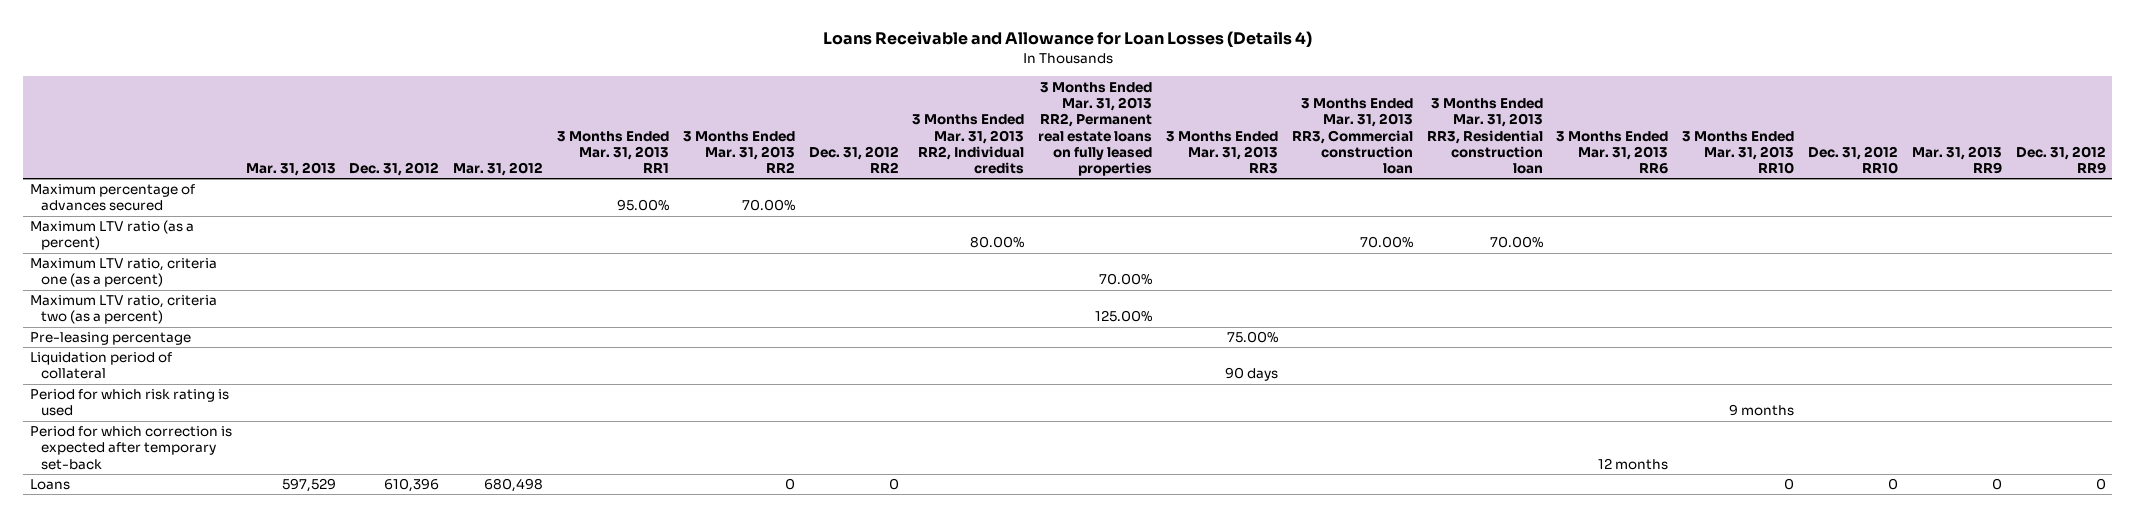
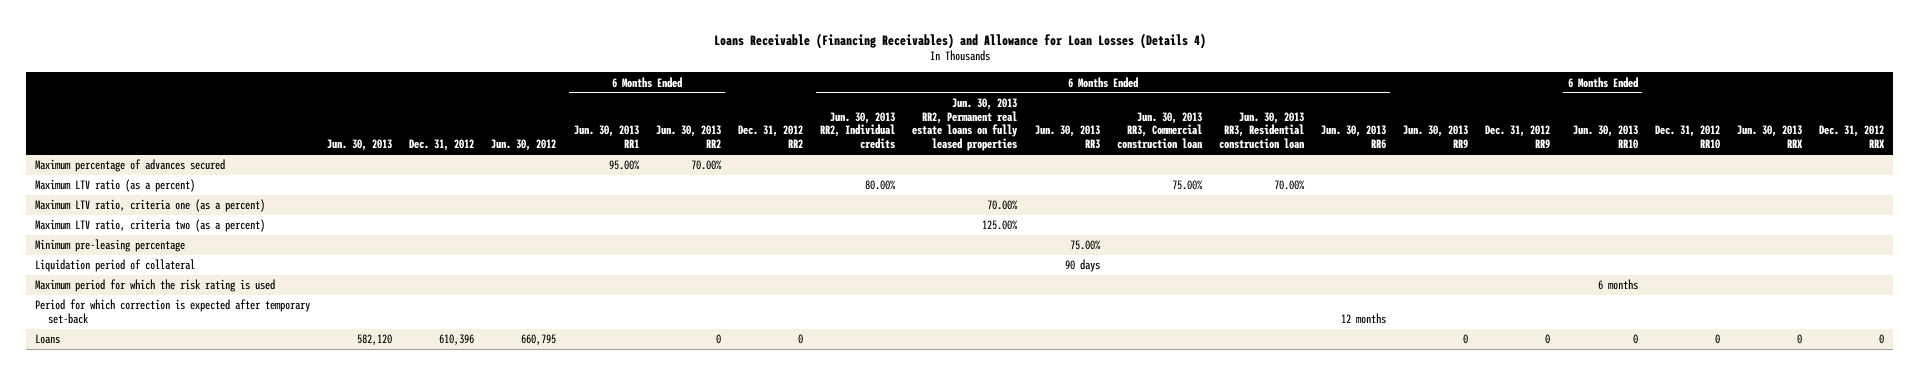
- Loans Receivable and Allowance for Loan Losses (Details 4)
+ Loans Receivable (Financing Receivables) and Allowance for Loan Losses (Details 4)
- | Mar. 31, 2013 | Dec. 31, 2012 | Mar. 31, 2012 | 3 Months Ended Mar. 31, 2013 RR1 | 3 Months Ended Mar. 31, 2013 RR2 | Dec. 31, 2012 RR2 | 3 Months Ended Mar. 31, 2013 RR2, Individual credits | 3 Months Ended Mar. 31, 2013 RR2, Permanent real estate loans on fully leased properties | 3 Months Ended Mar. 31, 2013 RR3 | 3 Months Ended Mar. 31, 2013 RR3, Commercial construction loan | 3 Months Ended Mar. 31, 2013 RR3, Residential construction loan | 3 Months Ended Mar. 31, 2013 RR6 | 3 Months Ended Mar. 31, 2013 RR10 | Dec. 31, 2012 RR10 | Mar. 31, 2013 RR9 | Dec. 31, 2012 RR9
+ | Jun. 30, 2013 | Dec. 31, 2012 | Jun. 30, 2012 | 6 Months Ended Jun. 30, 2013 RR1 | 6 Months Ended Jun. 30, 2013 RR2 | Dec. 31, 2012 RR2 | 6 Months Ended Jun. 30, 2013 RR2, Individual credits | 6 Months Ended Jun. 30, 2013 RR2, Permanent real estate loans on fully leased properties | 6 Months Ended Jun. 30, 2013 RR3 | 6 Months Ended Jun. 30, 2013 RR3, Commercial construction loan | 6 Months Ended Jun. 30, 2013 RR3, Residential construction loan | 6 Months Ended Jun. 30, 2013 RR6 | Jun. 30, 2013 RR9 | Dec. 31, 2012 RR9 | 6 Months Ended Jun. 30, 2013 RR10 | Dec. 31, 2012 RR10 | Jun. 30, 2013 RRX | Dec. 31, 2012 RRX
- Pre-leasing percentage | | | | | | | | | 75.00% | | | | | | |
+ Minimum pre-leasing percentage | | | | | | | | | 75.00% | | | | | | | | |
- Period for which risk rating is used | | | | | | | | | | | | | 9 months | | |
+ Maximum period for which the risk rating is used | | | | | | | | | | | | | | | 6 months | | |

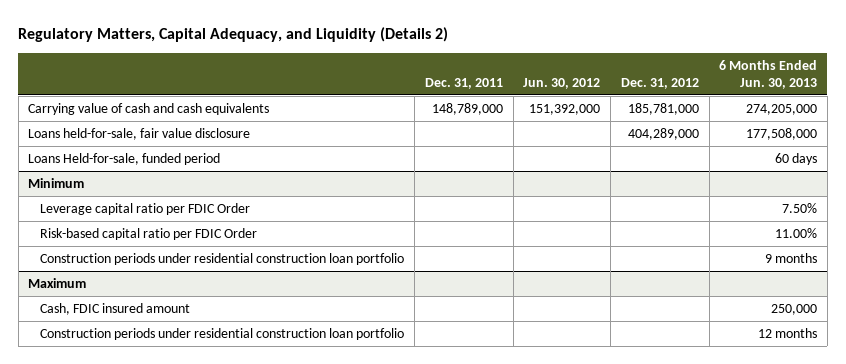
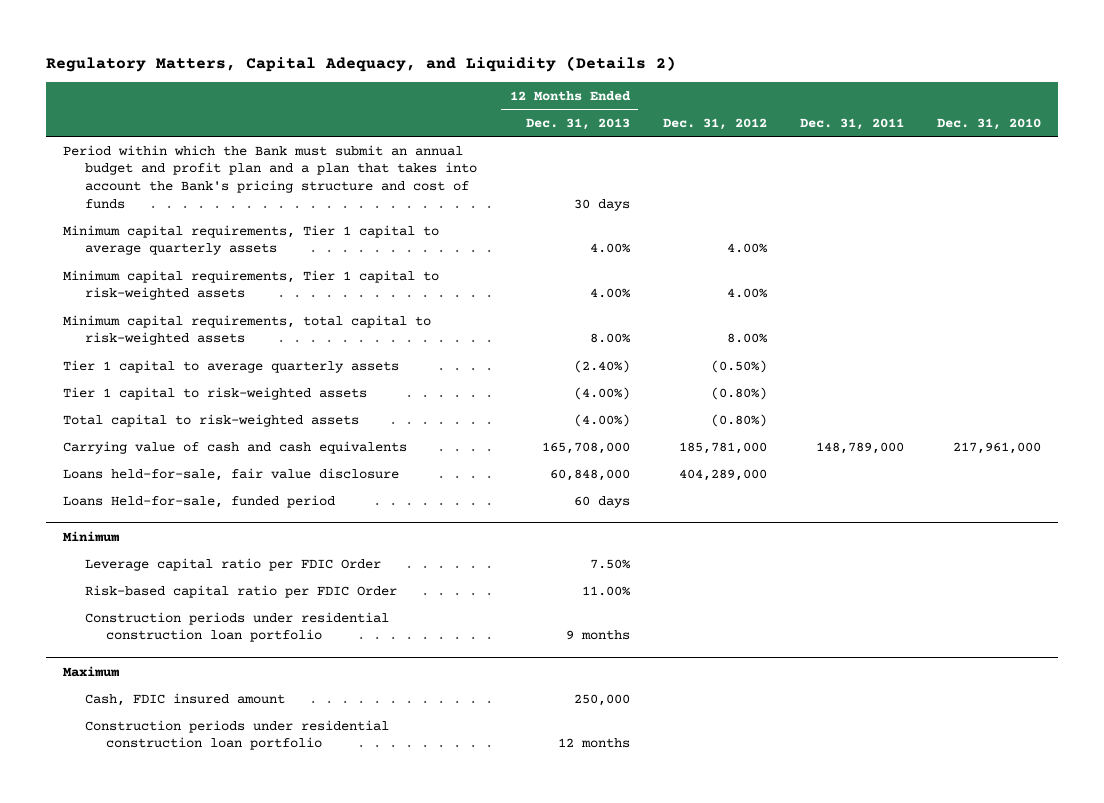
- | Dec. 31, 2011 | Jun. 30, 2012 | Dec. 31, 2012 | 6 Months Ended Jun. 30, 2013
+ | 12 Months Ended Dec. 31, 2013 | Dec. 31, 2012 | Dec. 31, 2011 | Dec. 31, 2010
+ Period within which the Bank must submit an annual budget and profit plan and a plan that takes into account the Bank's pricing structure and cost of funds | 30 days | | |
+ Minimum capital requirements, Tier 1 capital to average quarterly assets | 4.00% | 4.00% | |
+ Minimum capital requirements, Tier 1 capital to risk-weighted assets | 4.00% | 4.00% | |
+ Minimum capital requirements, total capital to risk-weighted assets | 8.00% | 8.00% | |
+ Tier 1 capital to average quarterly assets | (2.40%) | (0.50%) | |
+ Tier 1 capital to risk-weighted assets | (4.00%) | (0.80%) | |
+ Total capital to risk-weighted assets | (4.00%) | (0.80%) | |

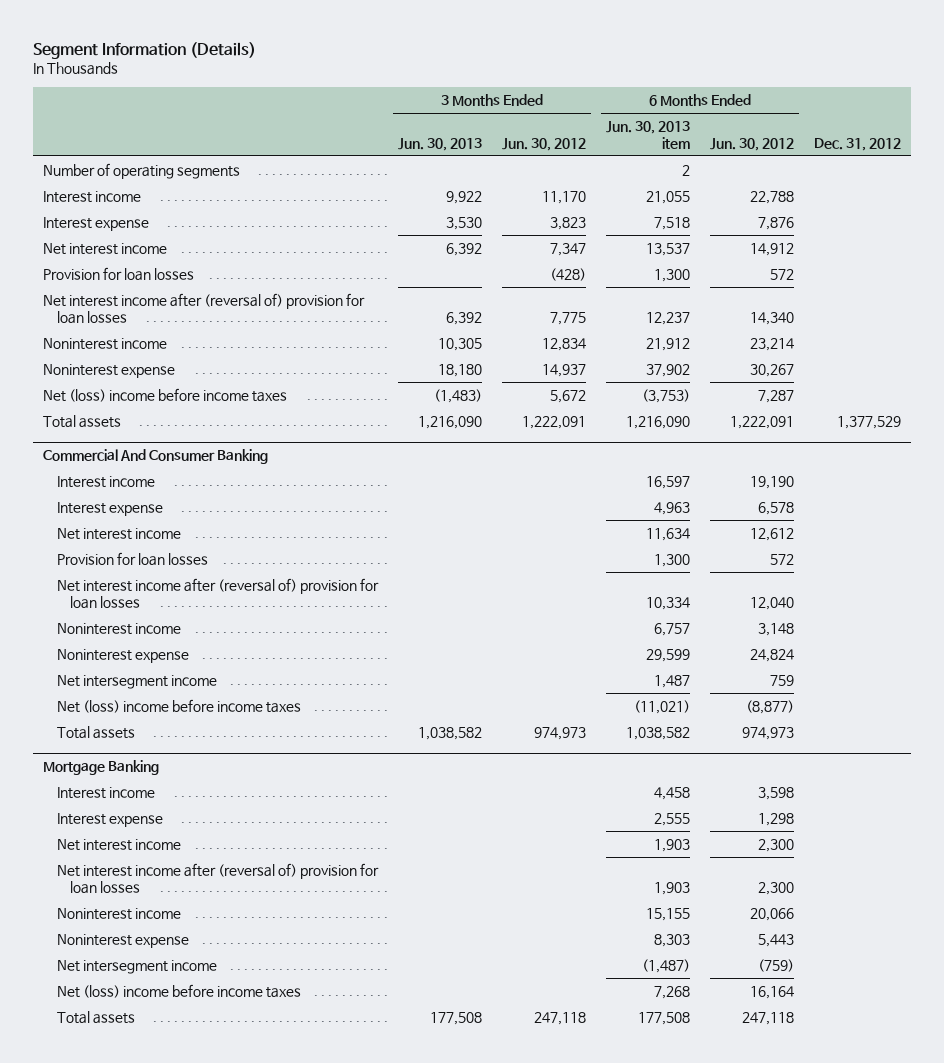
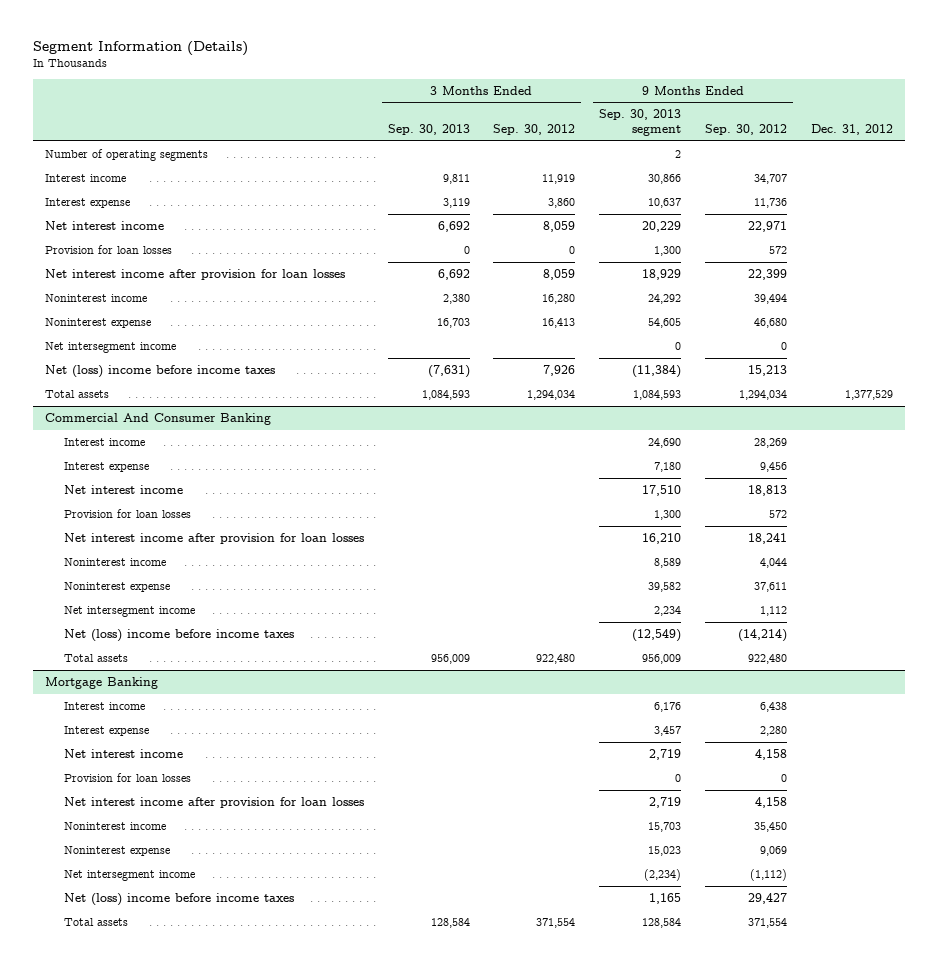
- | 3 Months Ended Jun. 30, 2013 | 3 Months Ended Jun. 30, 2012 | 6 Months Ended Jun. 30, 2013 item | 6 Months Ended Jun. 30, 2012 | Dec. 31, 2012
+ | 3 Months Ended Sep. 30, 2013 | 3 Months Ended Sep. 30, 2012 | 9 Months Ended Sep. 30, 2013 segment | 9 Months Ended Sep. 30, 2012 | Dec. 31, 2012
- Net interest income after (reversal of) provision for loan losses | 6,392 | 7,775 | 12,237 | 14,340 |
+ Net interest income after provision for loan losses | 6,692 | 8,059 | 18,929 | 22,399 |
+ Net intersegment income | | | 0 | 0 |
@ Commercial And Consumer Banking
- Net interest income after (reversal of) provision for loan losses | | | 10,334 | 12,040 |
+ Net interest income after provision for loan losses | | | 16,210 | 18,241 |
@ Mortgage Banking
- Net interest income after (reversal of) provision for loan losses | | | 1,903 | 2,300 |
+ Provision for loan losses | | | 0 | 0 |
+ Net interest income after provision for loan losses | | | 2,719 | 4,158 |

